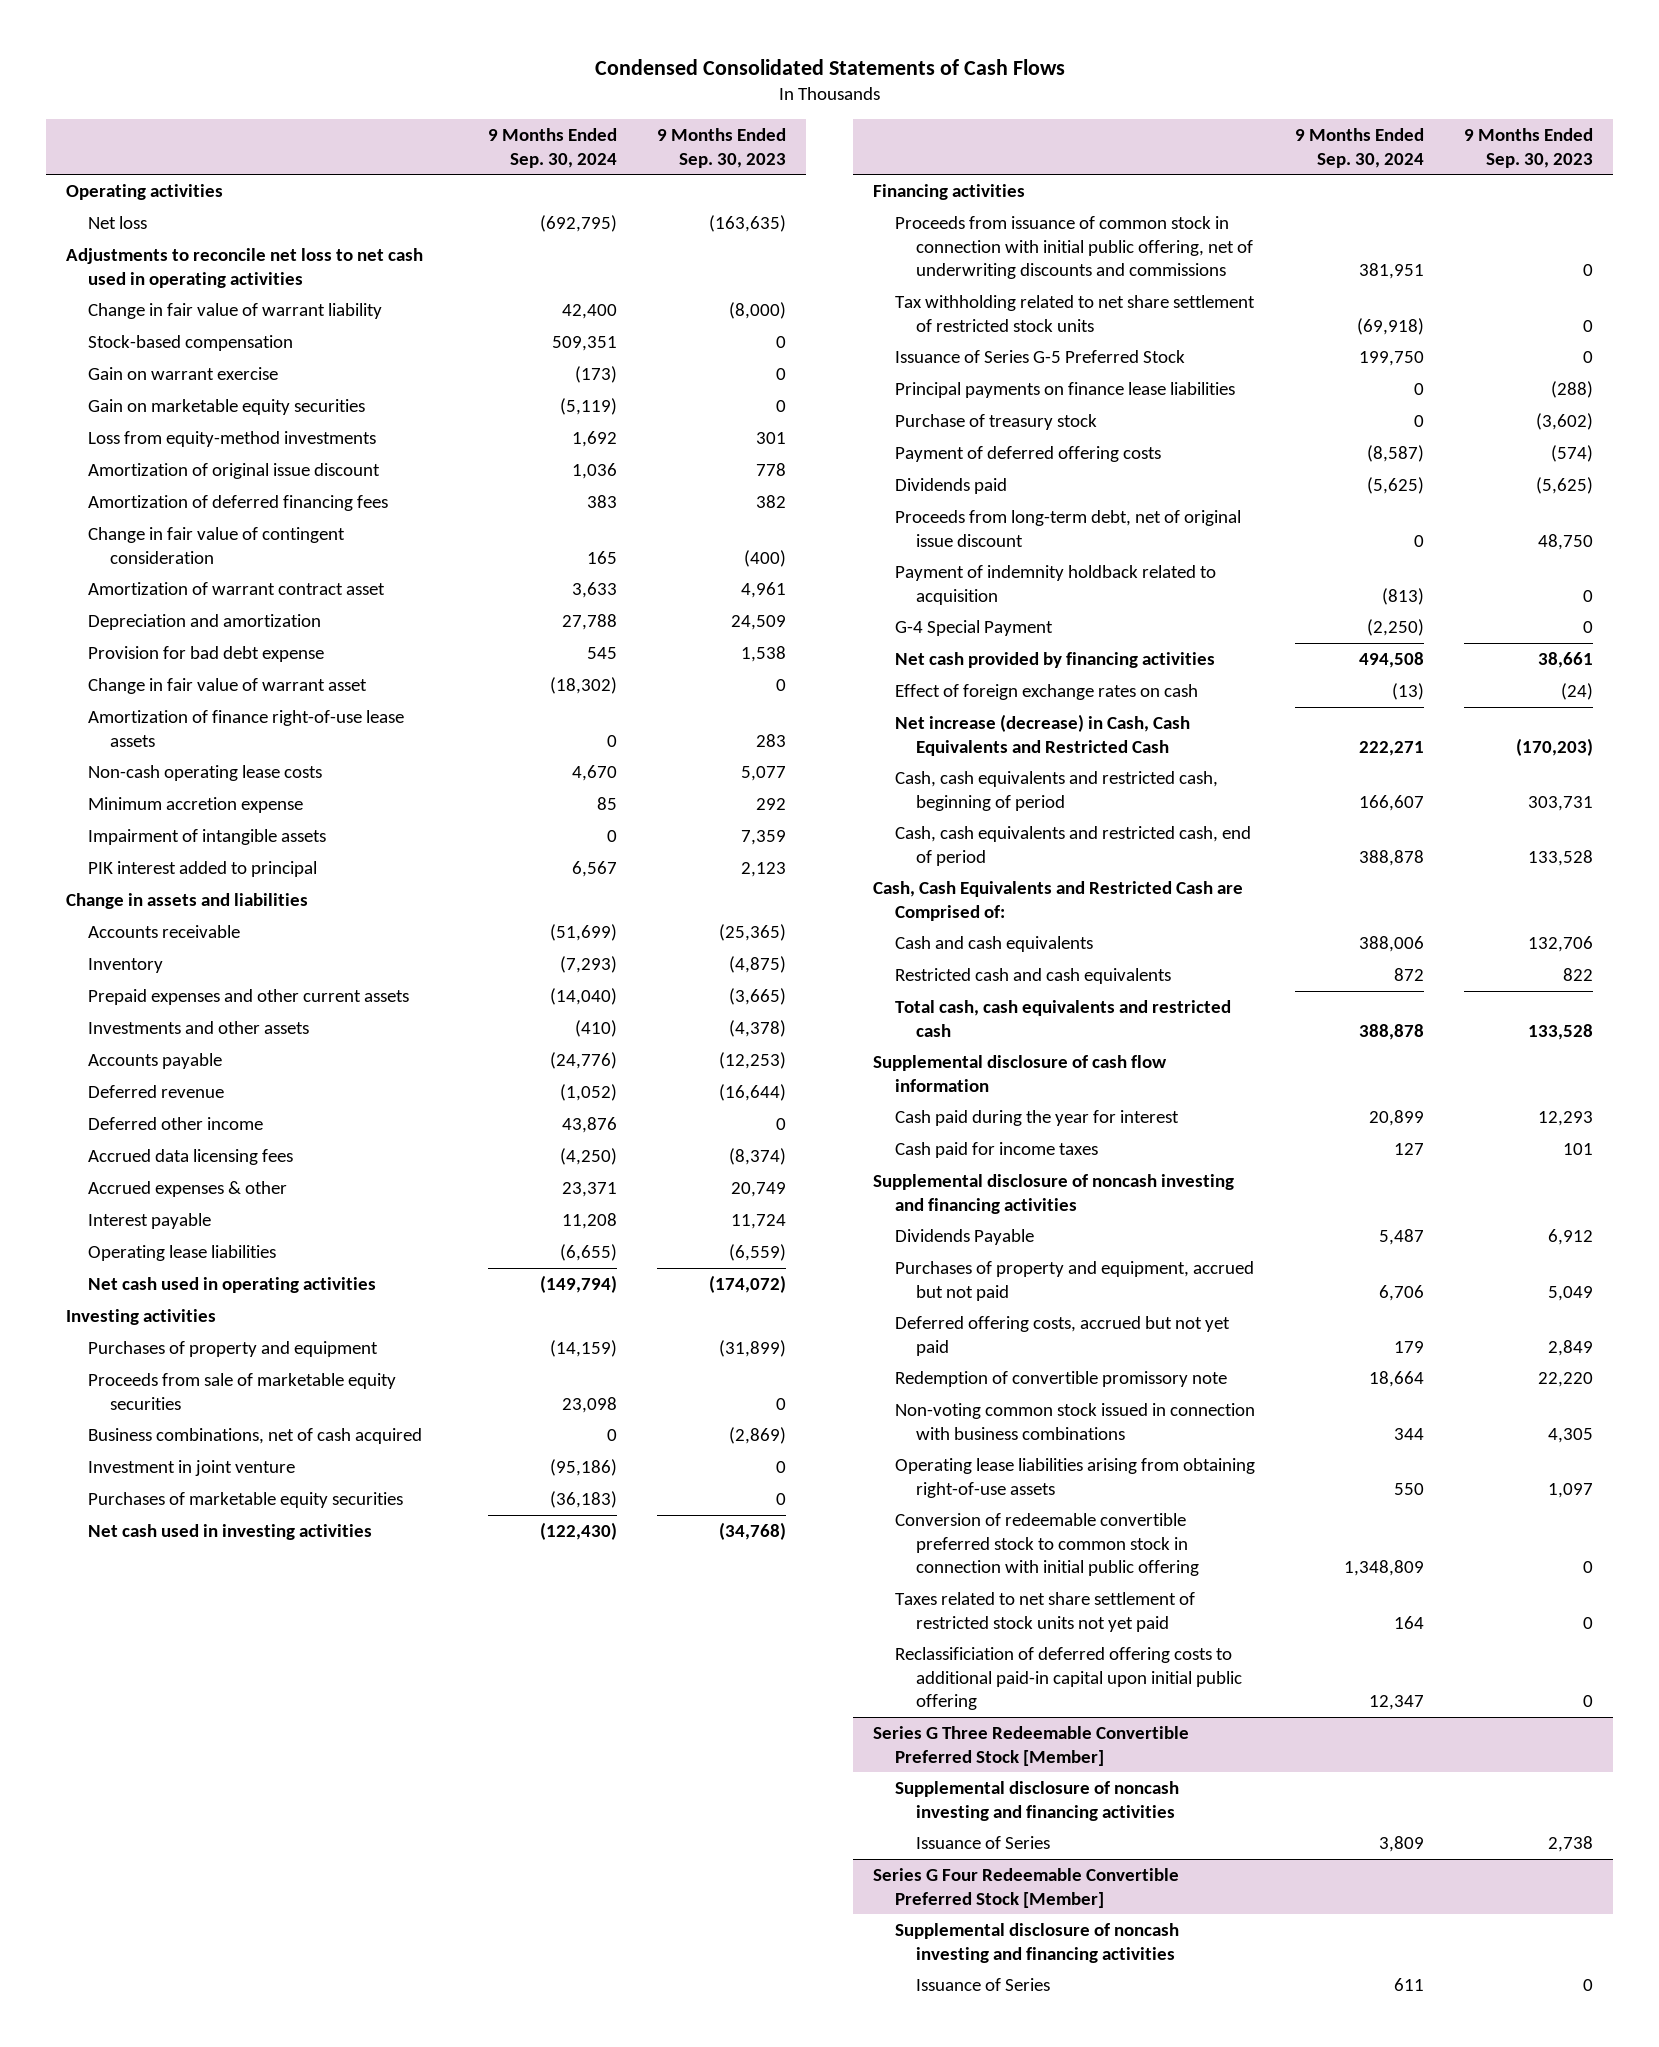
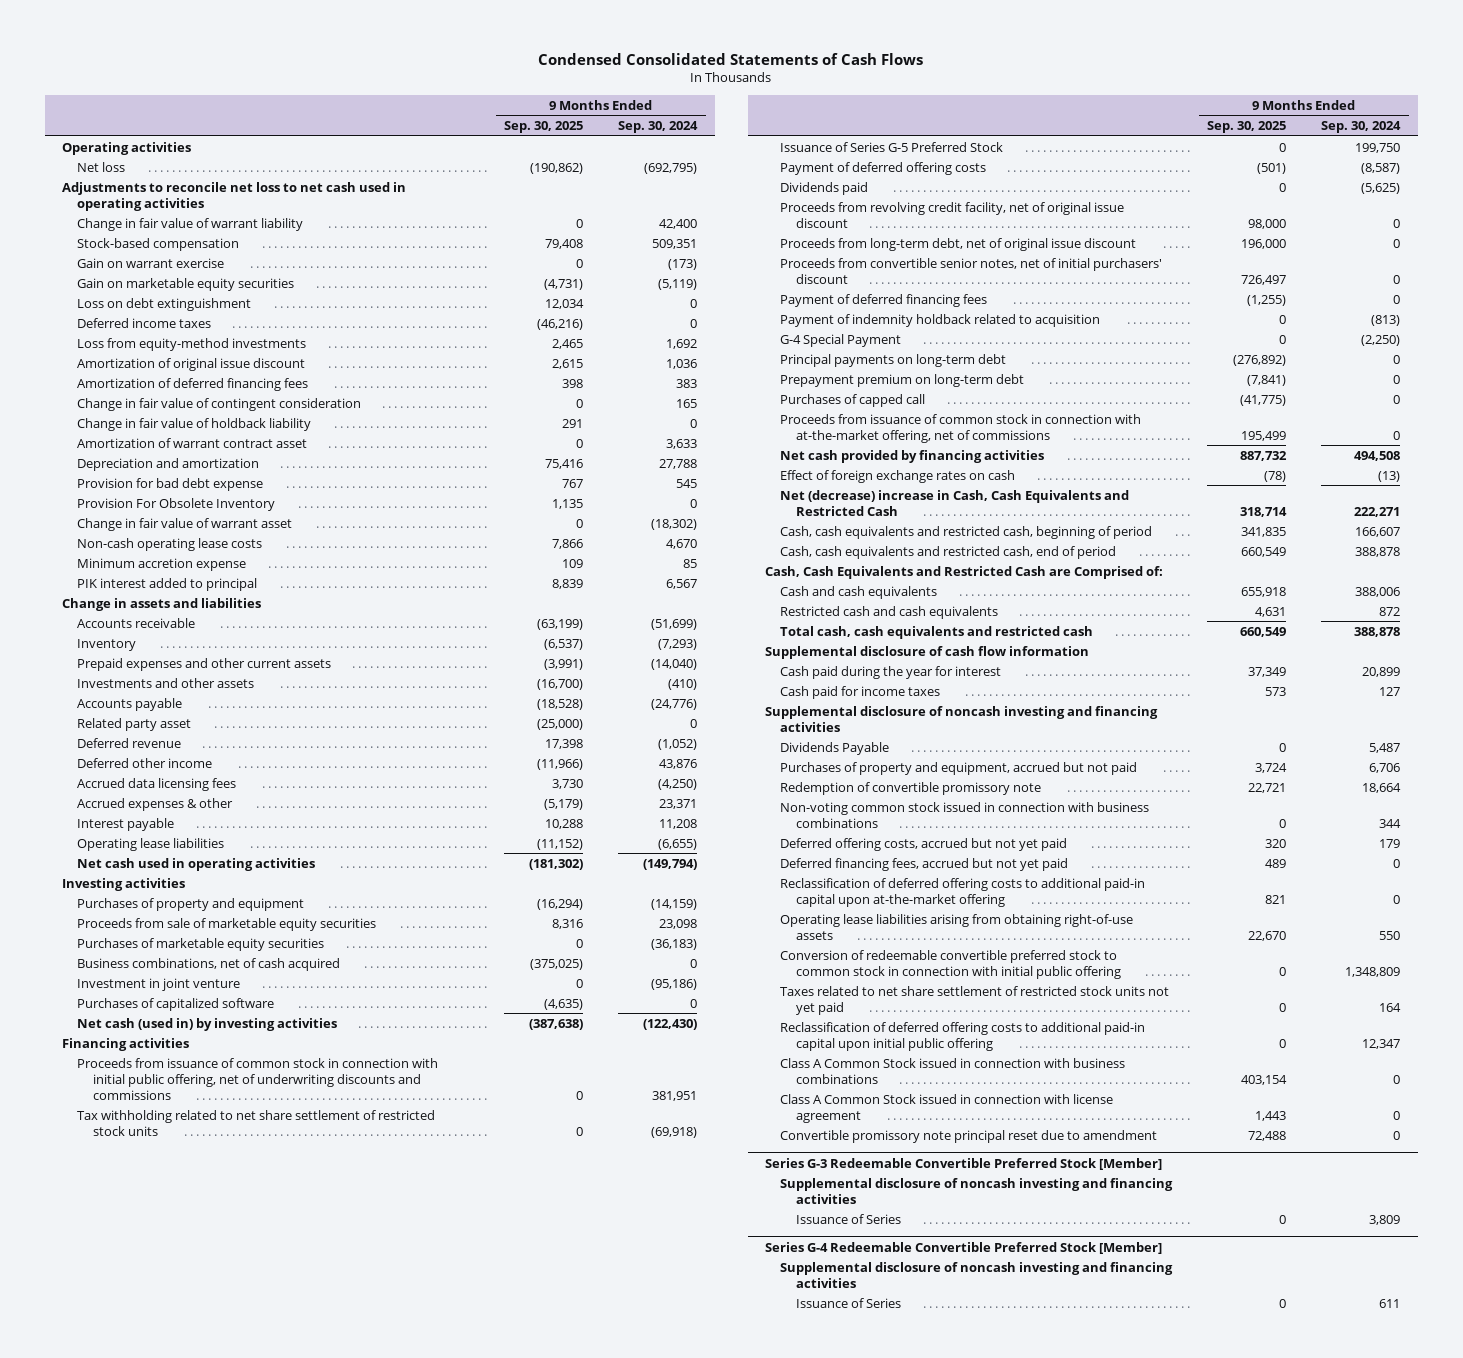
- | 9 Months Ended Sep. 30, 2024 | 9 Months Ended Sep. 30, 2023
+ | 9 Months Ended Sep. 30, 2025 | 9 Months Ended Sep. 30, 2024
+ Loss on debt extinguishment | 12,034 | 0
+ Deferred income taxes | (46,216) | 0
+ Change in fair value of holdback liability | 291 | 0
+ Provision For Obsolete Inventory | 1,135 | 0
- Amortization of finance right-of-use lease assets | 0 | 283
- Impairment of intangible assets | 0 | 7,359
+ Related party asset | (25,000) | 0
moved up: Purchases of marketable equity securities | 0 | (36,183)
- Net cash used in investing activities | (122,430) | (34,768)
+ Purchases of capitalized software | (4,635) | 0
+ Net cash (used in) by investing activities | (387,638) | (122,430)
- Principal payments on finance lease liabilities | 0 | (288)
- Purchase of treasury stock | 0 | (3,602)
+ Proceeds from revolving credit facility, net of original issue discount | 98,000 | 0
+ Proceeds from convertible senior notes, net of initial purchasers' discount | 726,497 | 0
+ Payment of deferred financing fees | (1,255) | 0
+ Principal payments on long-term debt | (276,892) | 0
+ Prepayment premium on long-term debt | (7,841) | 0
+ Purchases of capped call | (41,775) | 0
+ Proceeds from issuance of common stock in connection with at-the-market offering, net of commissions | 195,499 | 0
- Net increase (decrease) in Cash, Cash Equivalents and Restricted Cash | 222,271 | (170,203)
+ Net (decrease) increase in Cash, Cash Equivalents and Restricted Cash | 318,714 | 222,271
moved down: Deferred offering costs, accrued but not yet paid | 320 | 179
+ Deferred financing fees, accrued but not yet paid | 489 | 0
+ Reclassification of deferred offering costs to additional paid-in capital upon at-the-market offering | 821 | 0
- Reclassificiation of deferred offering costs to additional paid-in capital upon initial public offering | 12,347 | 0
- Series G Three Redeemable Convertible Preferred Stock [Member]
+ Reclassification of deferred offering costs to additional paid-in capital upon initial public offering | 0 | 12,347
+ Class A Common Stock issued in connection with business combinations | 403,154 | 0
+ Class A Common Stock issued in connection with license agreement | 1,443 | 0
+ Convertible promissory note principal reset due to amendment | 72,488 | 0
+ Series G-3 Redeemable Convertible Preferred Stock [Member]
- Series G Four Redeemable Convertible Preferred Stock [Member]
+ Series G-4 Redeemable Convertible Preferred Stock [Member]

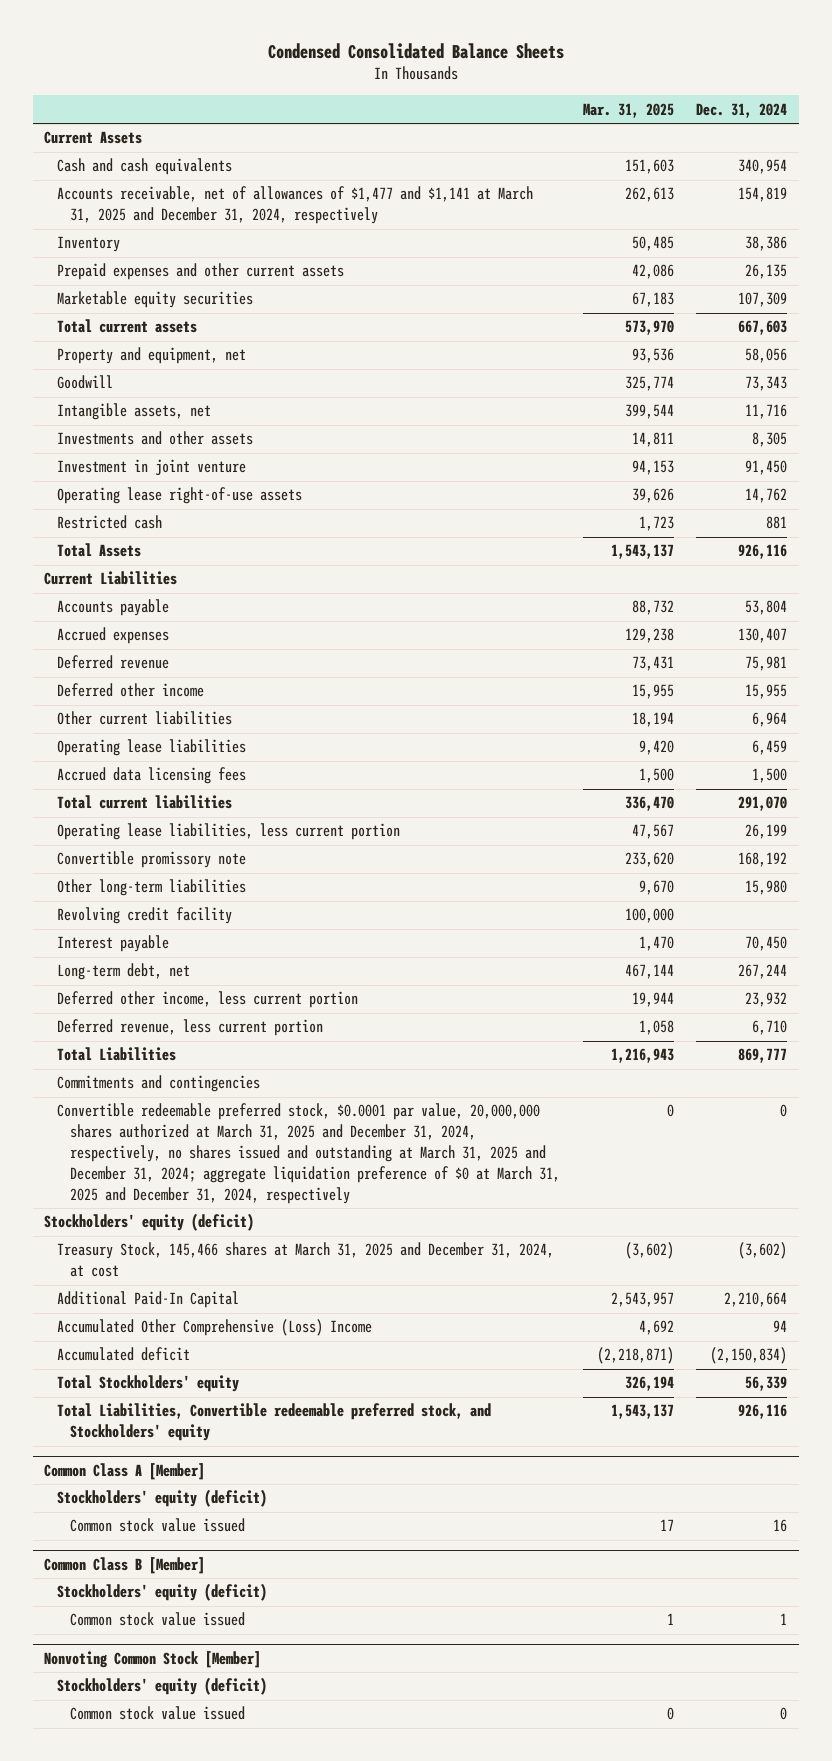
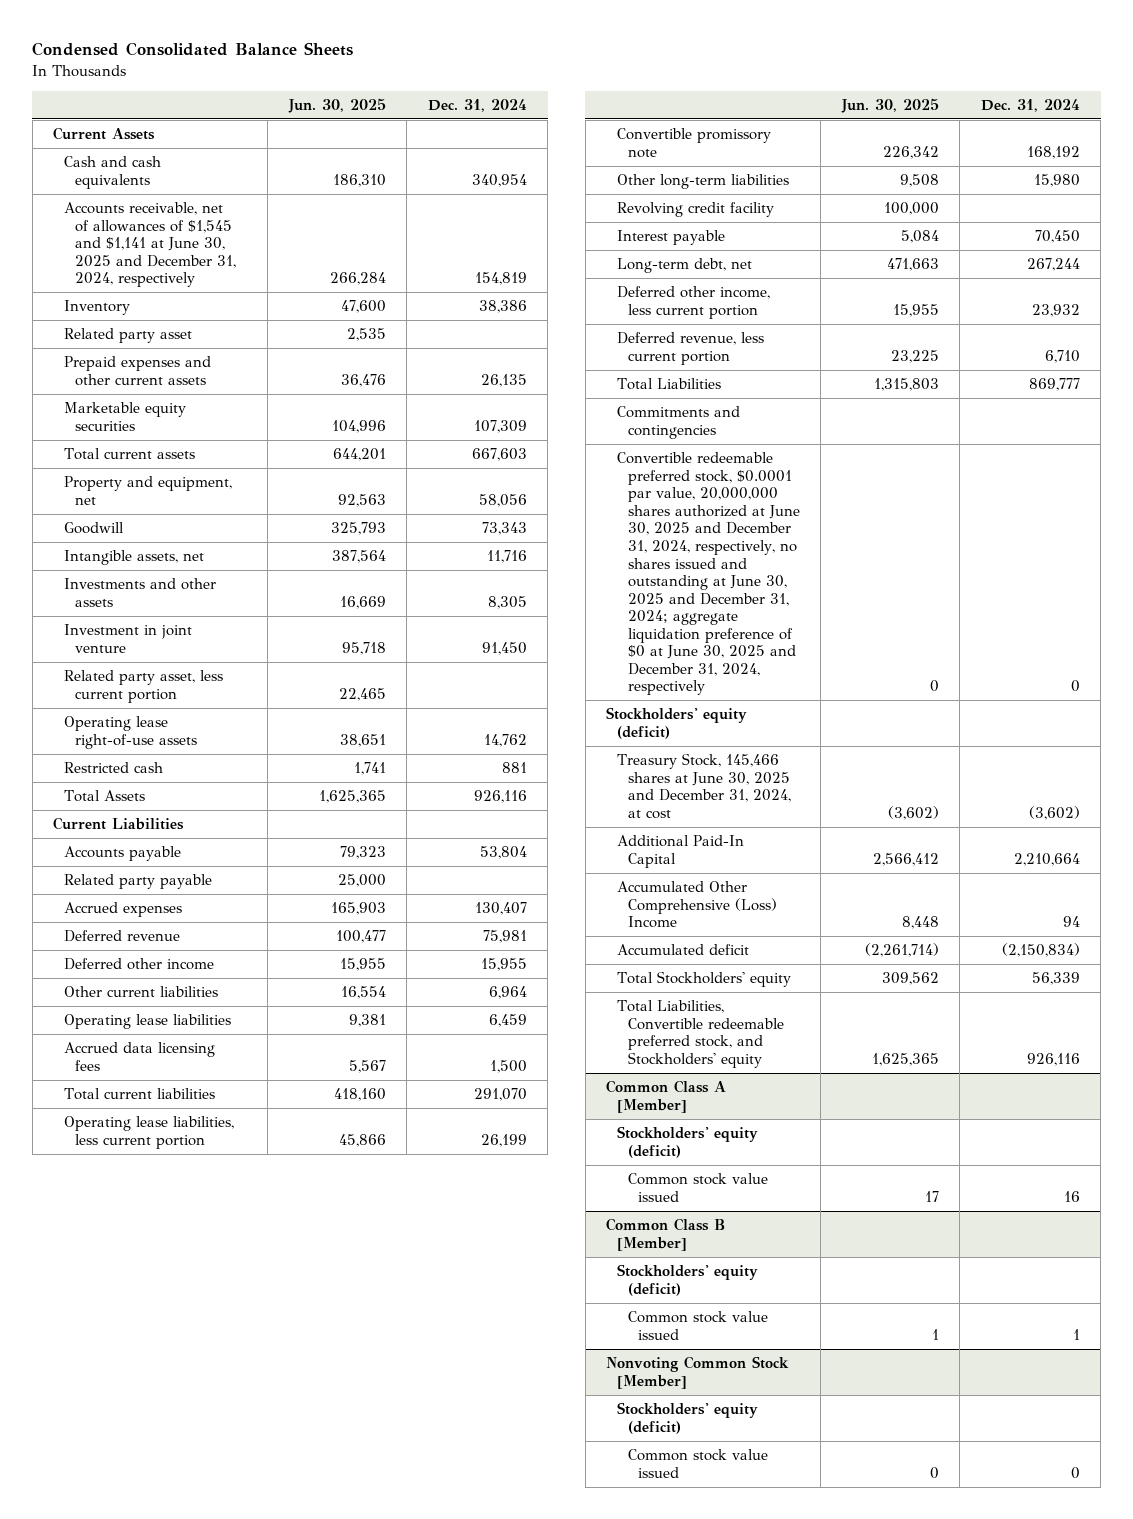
- | Mar. 31, 2025 | Dec. 31, 2024
+ | Jun. 30, 2025 | Dec. 31, 2024
- Accounts receivable, net of allowances of $1,477 and $1,141 at March 31, 2025 and December 31, 2024, respectively | 262,613 | 154,819
+ Accounts receivable, net of allowances of $1,545 and $1,141 at June 30, 2025 and December 31, 2024, respectively | 266,284 | 154,819
+ Related party asset | 2,535 |
+ Related party asset, less current portion | 22,465 |
+ Related party payable | 25,000 |
- Convertible redeemable preferred stock, $0.0001 par value, 20,000,000 shares authorized at March 31, 2025 and December 31, 2024, respectively, no shares issued and outstanding at March 31, 2025 and December 31, 2024; aggregate liquidation preference of $0 at March 31, 2025 and December 31, 2024, respectively | 0 | 0
+ Convertible redeemable preferred stock, $0.0001 par value, 20,000,000 shares authorized at June 30, 2025 and December 31, 2024, respectively, no shares issued and outstanding at June 30, 2025 and December 31, 2024; aggregate liquidation preference of $0 at June 30, 2025 and December 31, 2024, respectively | 0 | 0
- Treasury Stock, 145,466 shares at March 31, 2025 and December 31, 2024, at cost | (3,602) | (3,602)
+ Treasury Stock, 145,466 shares at June 30, 2025 and December 31, 2024, at cost | (3,602) | (3,602)

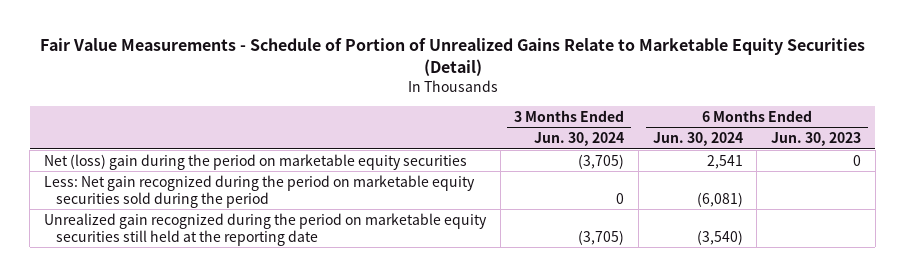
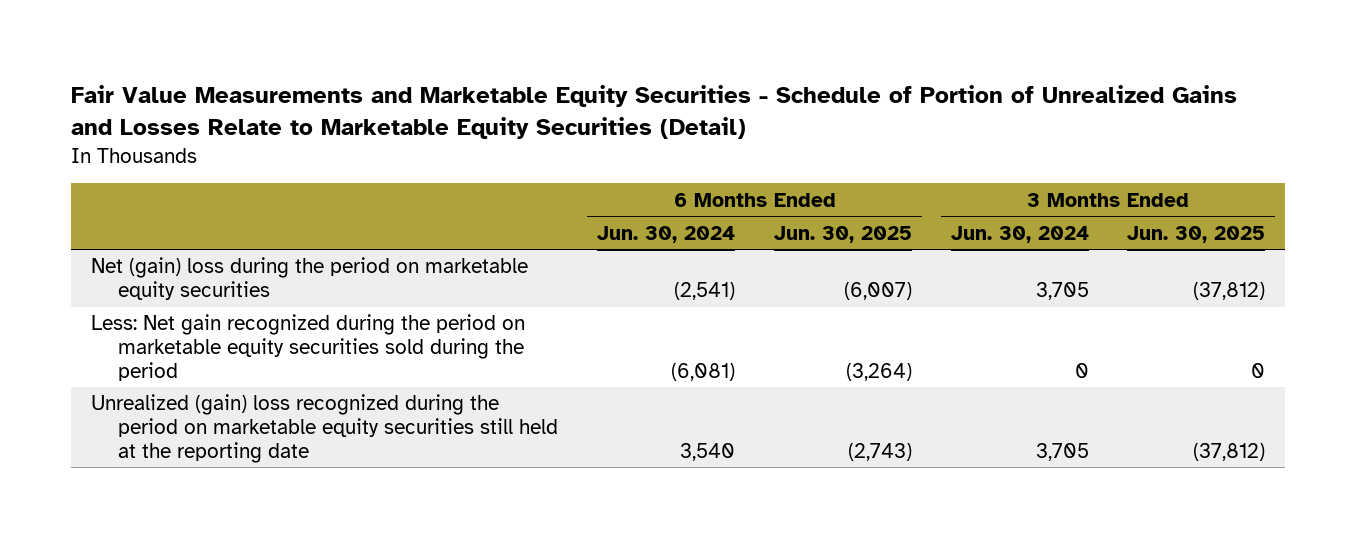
- Fair Value Measurements - Schedule of Portion of Unrealized Gains Relate to Marketable Equity Securities (Detail)
+ Fair Value Measurements and Marketable Equity Securities - Schedule of Portion of Unrealized Gains and Losses Relate to Marketable Equity Securities (Detail)
- | 3 Months Ended Jun. 30, 2024 | 6 Months Ended Jun. 30, 2024 | 6 Months Ended Jun. 30, 2023
+ | 6 Months Ended Jun. 30, 2024 | 6 Months Ended Jun. 30, 2025 | 3 Months Ended Jun. 30, 2024 | 3 Months Ended Jun. 30, 2025
- Net (loss) gain during the period on marketable equity securities | (3,705) | 2,541 | 0
+ Net (gain) loss during the period on marketable equity securities | (2,541) | (6,007) | 3,705 | (37,812)
- Unrealized gain recognized during the period on marketable equity securities still held at the reporting date | (3,705) | (3,540) |
+ Unrealized (gain) loss recognized during the period on marketable equity securities still held at the reporting date | 3,540 | (2,743) | 3,705 | (37,812)

